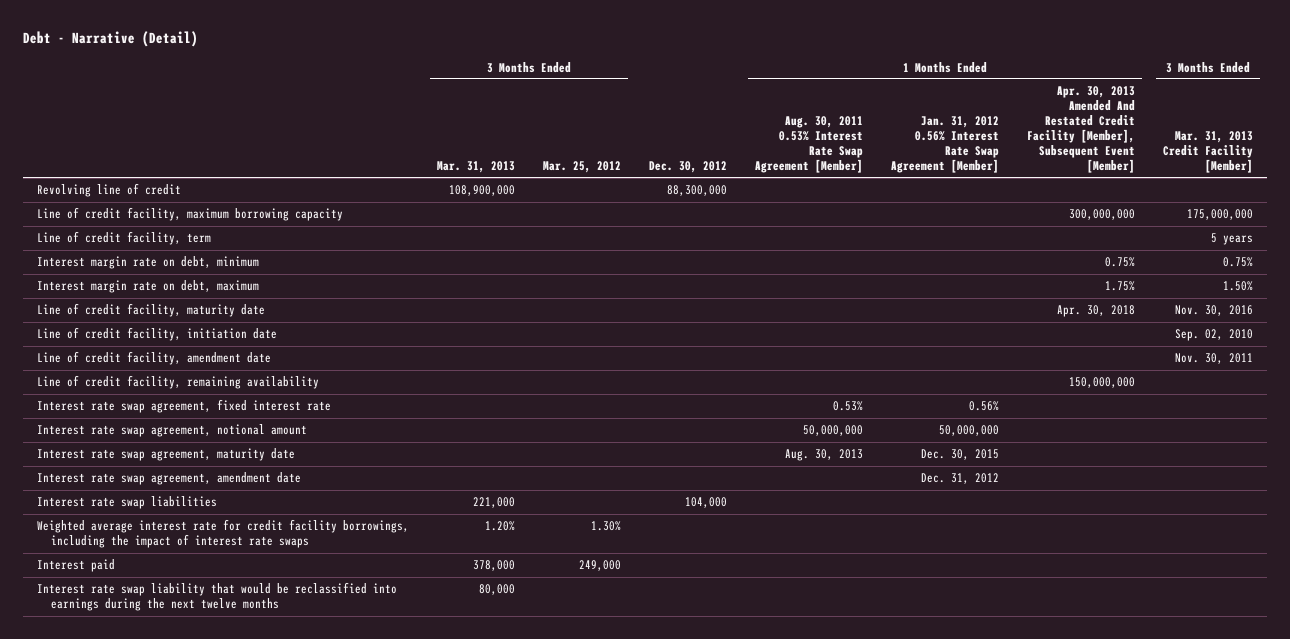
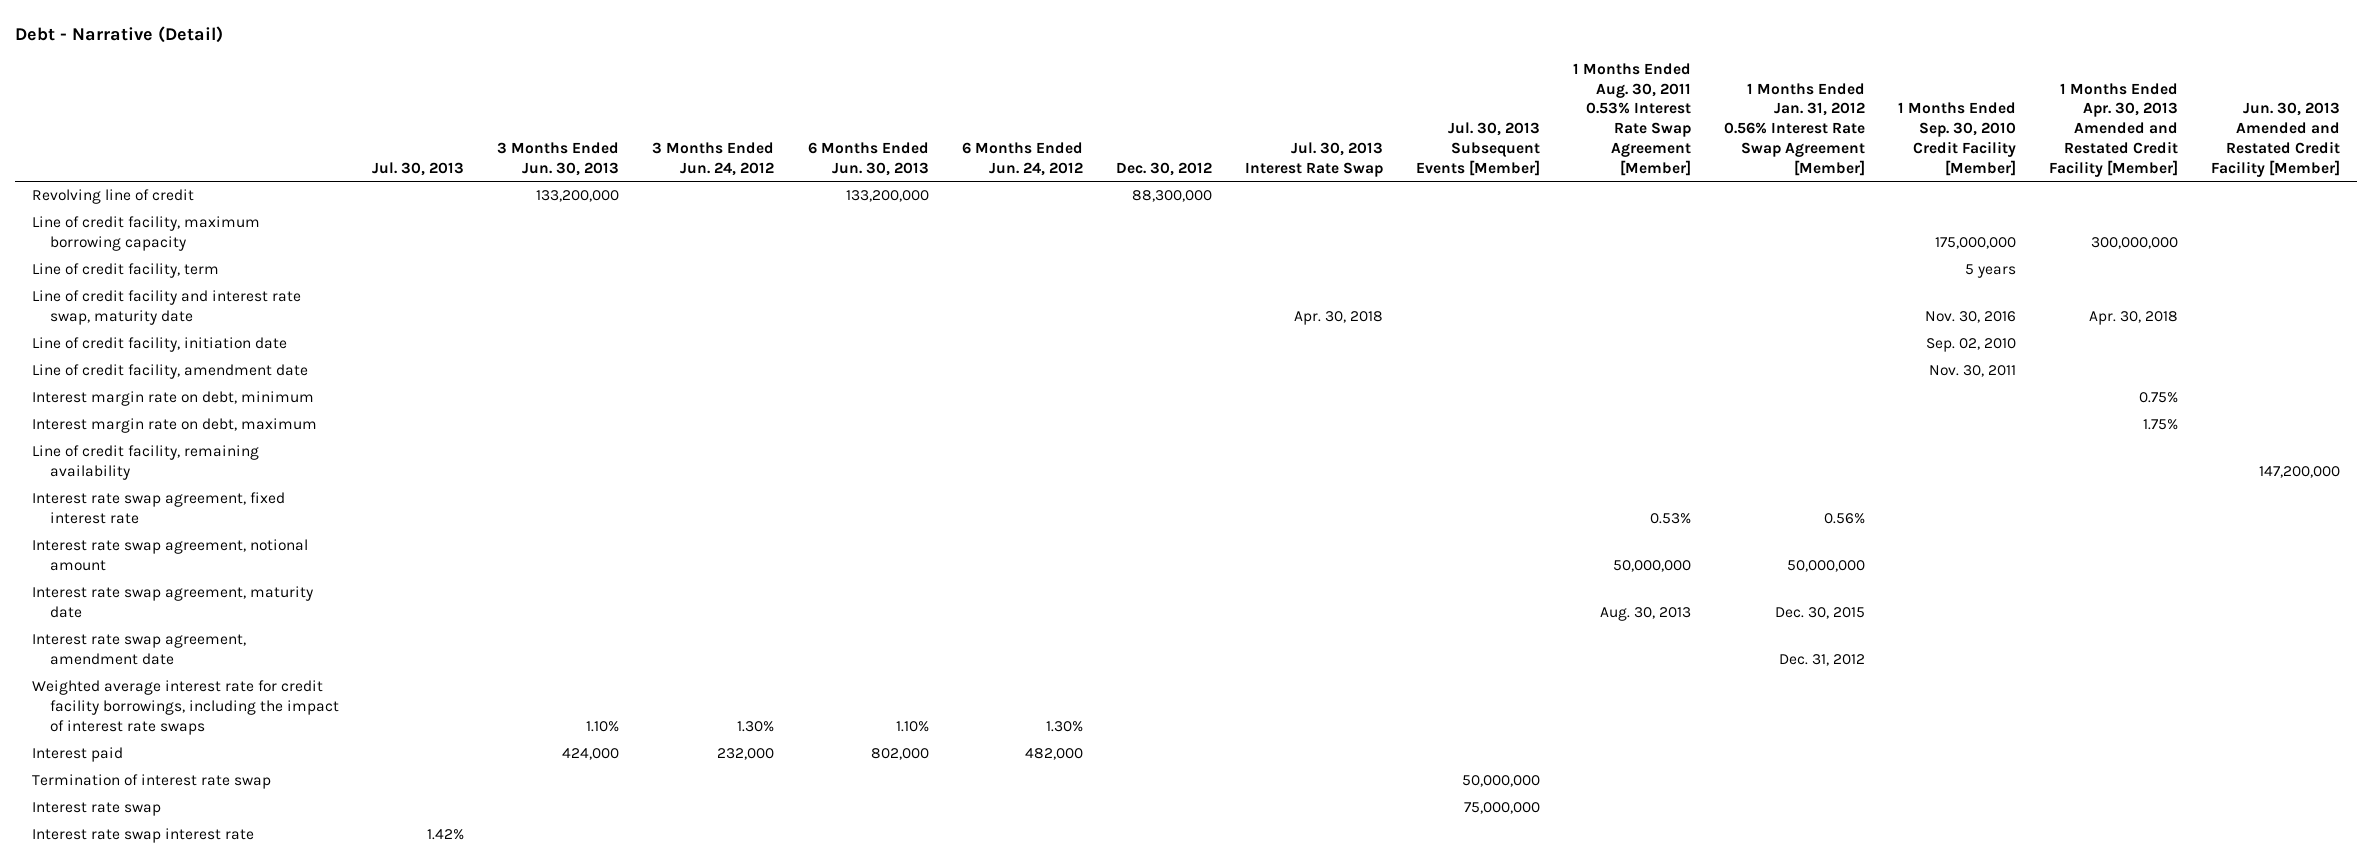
- | 3 Months Ended Mar. 31, 2013 | 3 Months Ended Mar. 25, 2012 | Dec. 30, 2012 | 1 Months Ended Aug. 30, 2011 0.53% Interest Rate Swap Agreement [Member] | 1 Months Ended Jan. 31, 2012 0.56% Interest Rate Swap Agreement [Member] | 1 Months Ended Apr. 30, 2013 Amended And Restated Credit Facility [Member], Subsequent Event [Member] | 3 Months Ended Mar. 31, 2013 Credit Facility [Member]
+ | Jul. 30, 2013 | 3 Months Ended Jun. 30, 2013 | 3 Months Ended Jun. 24, 2012 | 6 Months Ended Jun. 30, 2013 | 6 Months Ended Jun. 24, 2012 | Dec. 30, 2012 | Jul. 30, 2013 Interest Rate Swap | Jul. 30, 2013 Subsequent Events [Member] | 1 Months Ended Aug. 30, 2011 0.53% Interest Rate Swap Agreement [Member] | 1 Months Ended Jan. 31, 2012 0.56% Interest Rate Swap Agreement [Member] | 1 Months Ended Sep. 30, 2010 Credit Facility [Member] | 1 Months Ended Apr. 30, 2013 Amended and Restated Credit Facility [Member] | Jun. 30, 2013 Amended and Restated Credit Facility [Member]
- Line of credit facility, maturity date | | | | | | Apr. 30, 2018 | Nov. 30, 2016
+ Line of credit facility and interest rate swap, maturity date | | | | | | | Apr. 30, 2018 | | | | Nov. 30, 2016 | Apr. 30, 2018 |
moved down: Interest margin rate on debt, minimum | | | | | | | | | | | | 0.75% |
moved down: Interest margin rate on debt, maximum | | | | | | | | | | | | 1.75% |
- Interest rate swap liabilities | 221,000 | | 104,000 | | | |
- Interest rate swap liability that would be reclassified into earnings during the next twelve months | 80,000 | | | | | |
+ Termination of interest rate swap | | | | | | | | 50,000,000 | | | | |
+ Interest rate swap | | | | | | | | 75,000,000 | | | | |
+ Interest rate swap interest rate | 1.42% | | | | | | | | | | | |

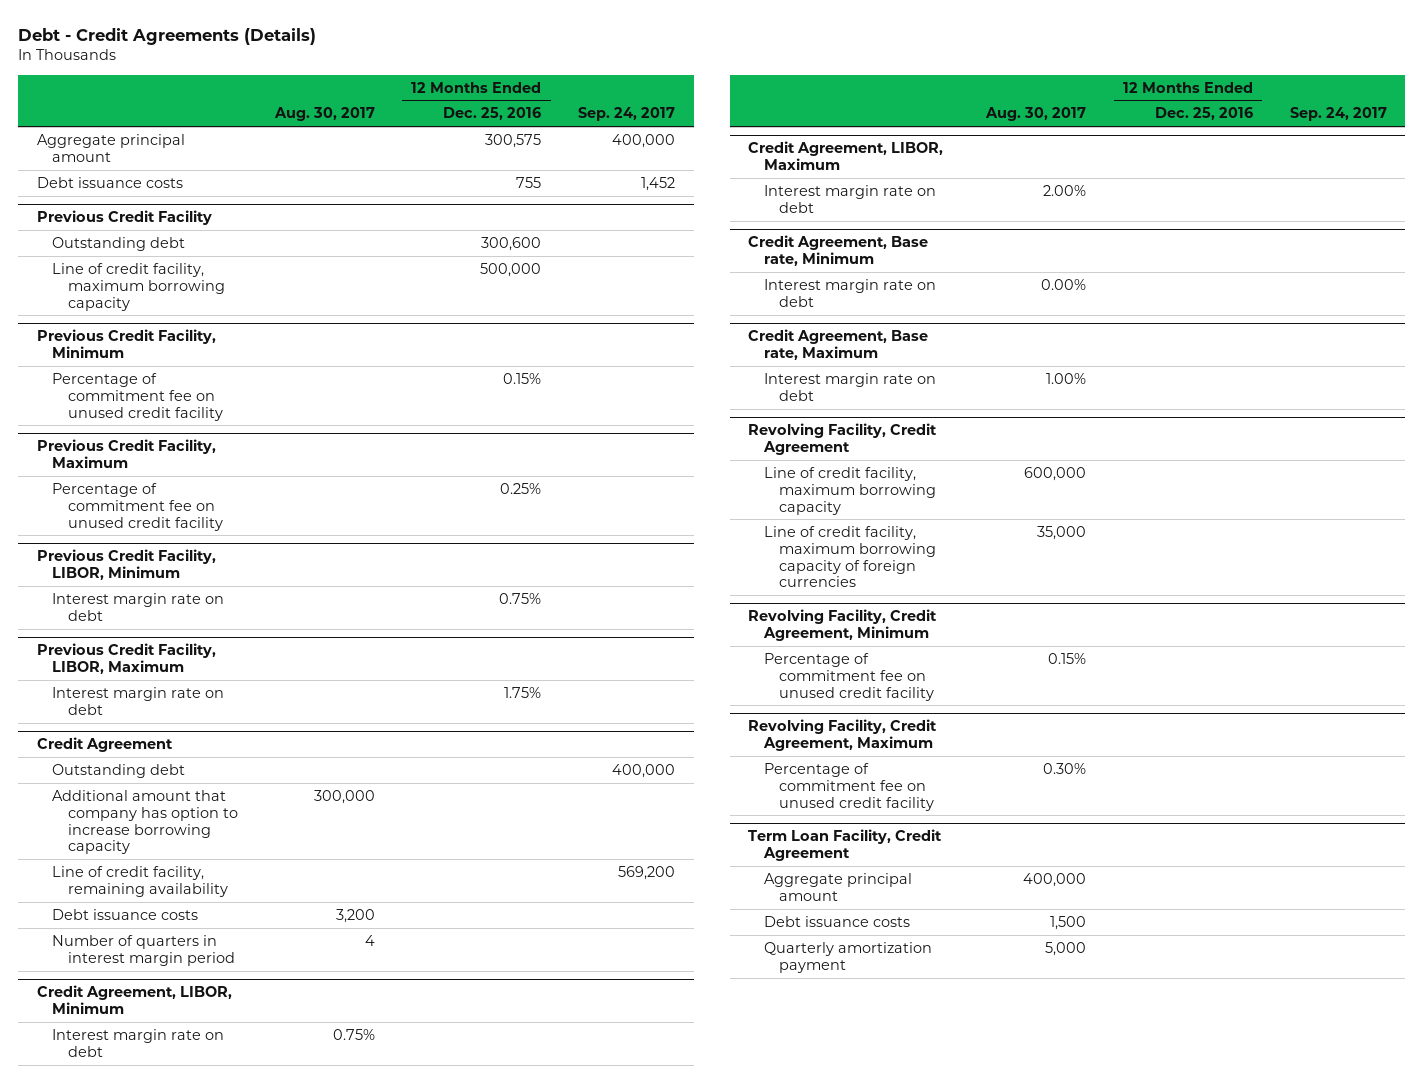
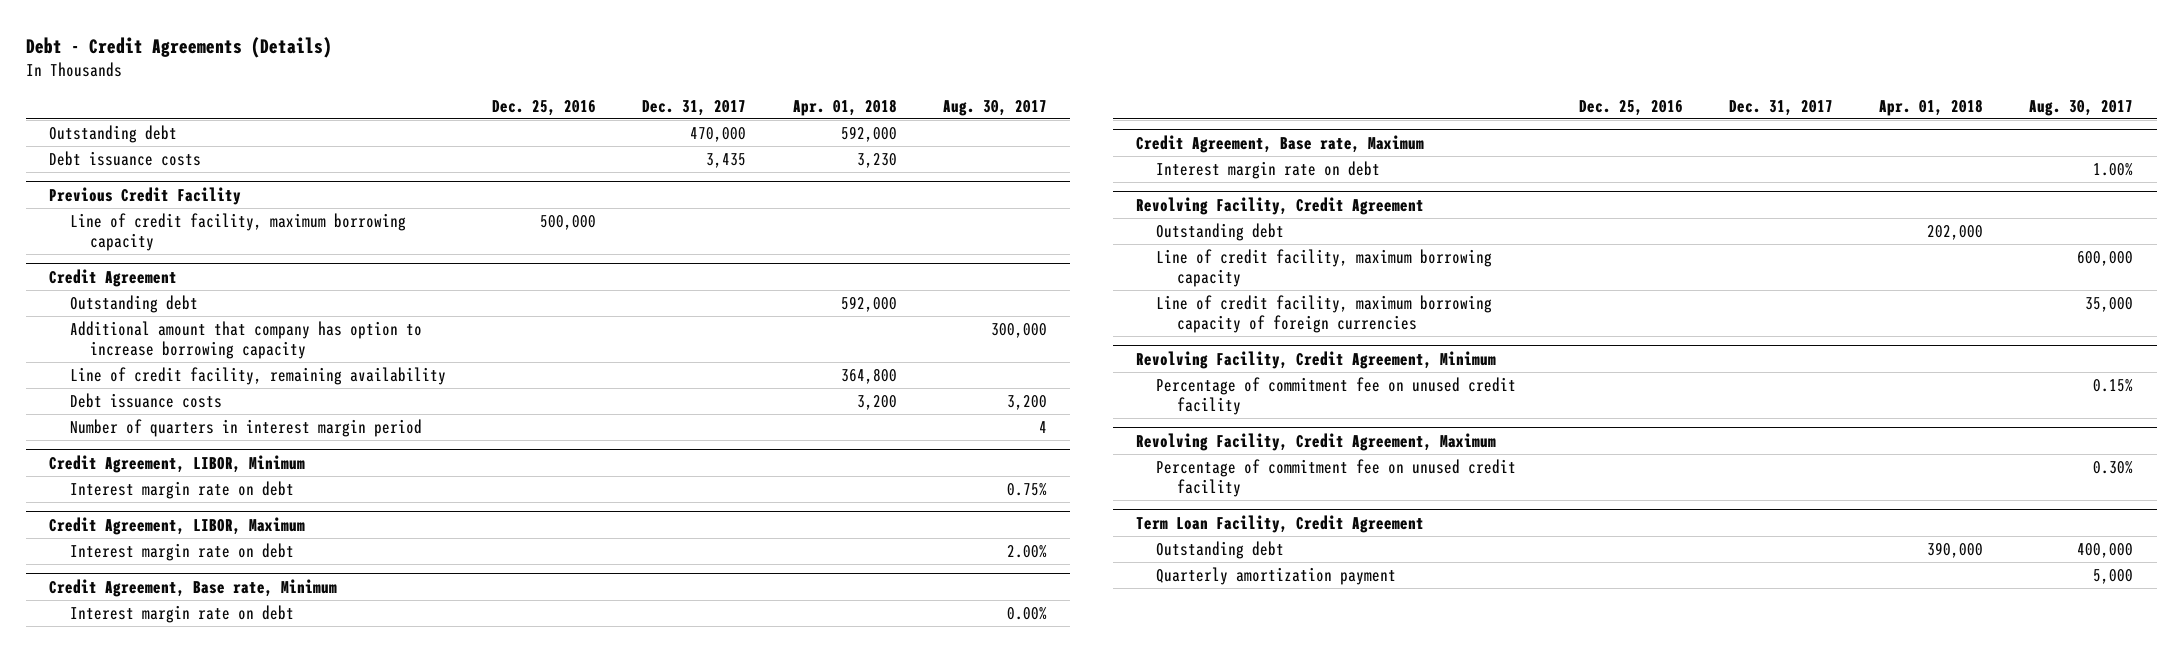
- | Aug. 30, 2017 | 12 Months Ended Dec. 25, 2016 | Sep. 24, 2017
+ | Dec. 25, 2016 | Dec. 31, 2017 | Apr. 01, 2018 | Aug. 30, 2017
- Aggregate principal amount | | 300,575 | 400,000
+ Outstanding debt | | 470,000 | 592,000 |
@ Previous Credit Facility
- Outstanding debt | | 300,600 |
- Previous Credit Facility, Minimum
- Percentage of commitment fee on unused credit facility | | 0.15% |
- Previous Credit Facility, Maximum
- Percentage of commitment fee on unused credit facility | | 0.25% |
- Previous Credit Facility, LIBOR, Minimum
- Interest margin rate on debt | | 0.75% |
- Previous Credit Facility, LIBOR, Maximum
- Interest margin rate on debt | | 1.75% |
@ Revolving Facility, Credit Agreement
+ Outstanding debt | | | 202,000 |
@ Term Loan Facility, Credit Agreement
- Aggregate principal amount | 400,000 | |
- Debt issuance costs | 1,500 | |
+ Outstanding debt | | | 390,000 | 400,000

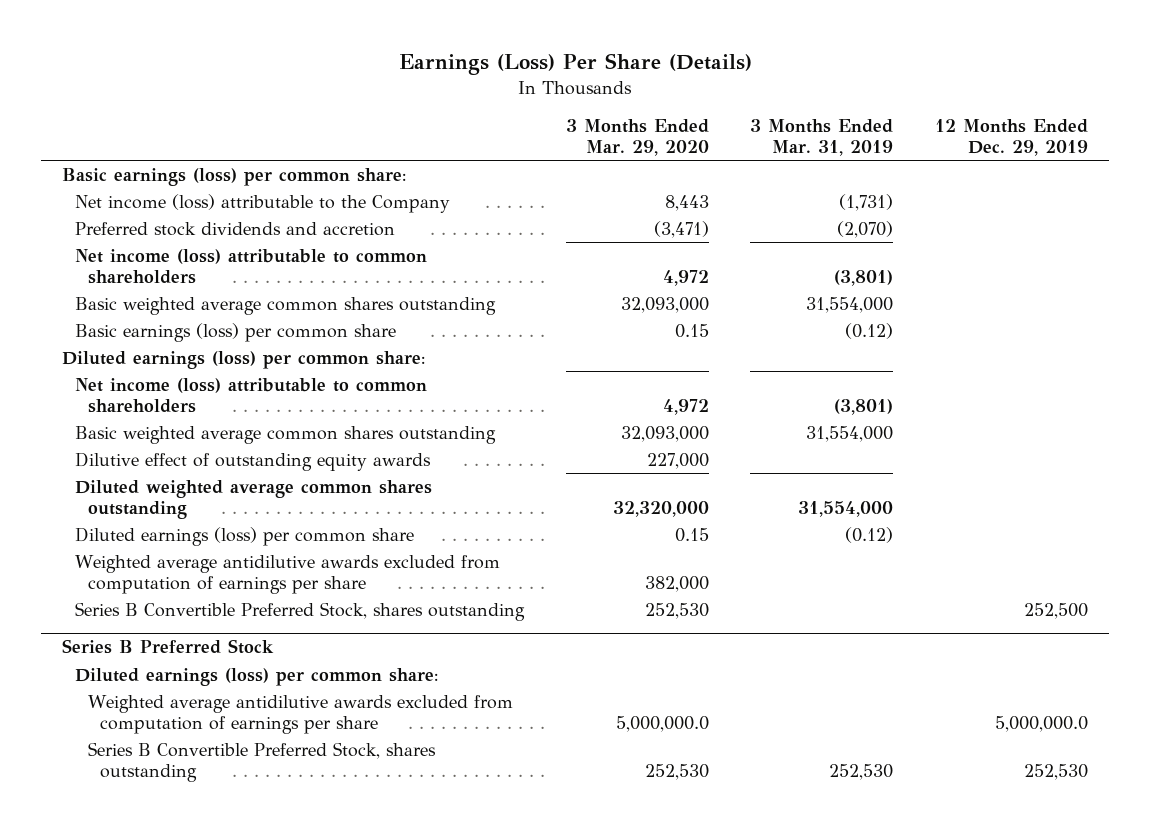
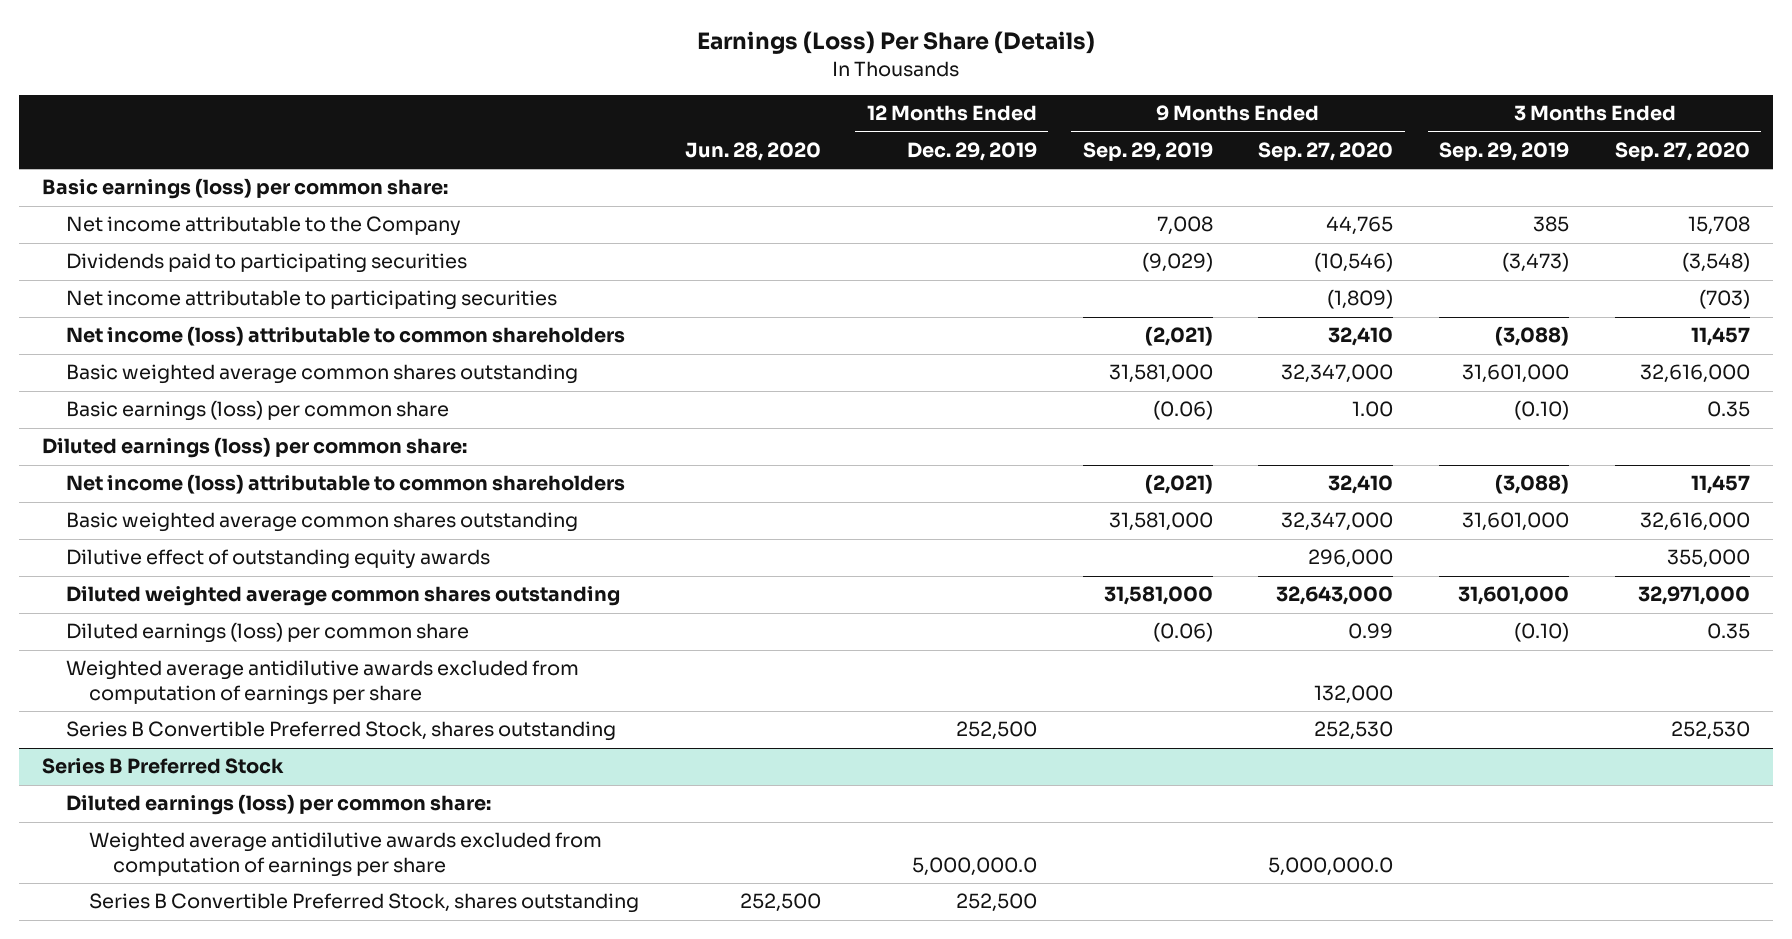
- | 3 Months Ended Mar. 29, 2020 | 3 Months Ended Mar. 31, 2019 | 12 Months Ended Dec. 29, 2019
+ | Jun. 28, 2020 | 12 Months Ended Dec. 29, 2019 | 9 Months Ended Sep. 29, 2019 | 9 Months Ended Sep. 27, 2020 | 3 Months Ended Sep. 29, 2019 | 3 Months Ended Sep. 27, 2020
- Net income (loss) attributable to the Company | 8,443 | (1,731) |
- Preferred stock dividends and accretion | (3,471) | (2,070) |
+ Net income attributable to the Company | | | 7,008 | 44,765 | 385 | 15,708
+ Dividends paid to participating securities | | | (9,029) | (10,546) | (3,473) | (3,548)
+ Net income attributable to participating securities | | | | (1,809) | | (703)
@ Series B Preferred Stock
- Series B Convertible Preferred Stock, shares outstanding | 252,530 | 252,530 | 252,530
+ Series B Convertible Preferred Stock, shares outstanding | 252,500 | 252,500 | | | |

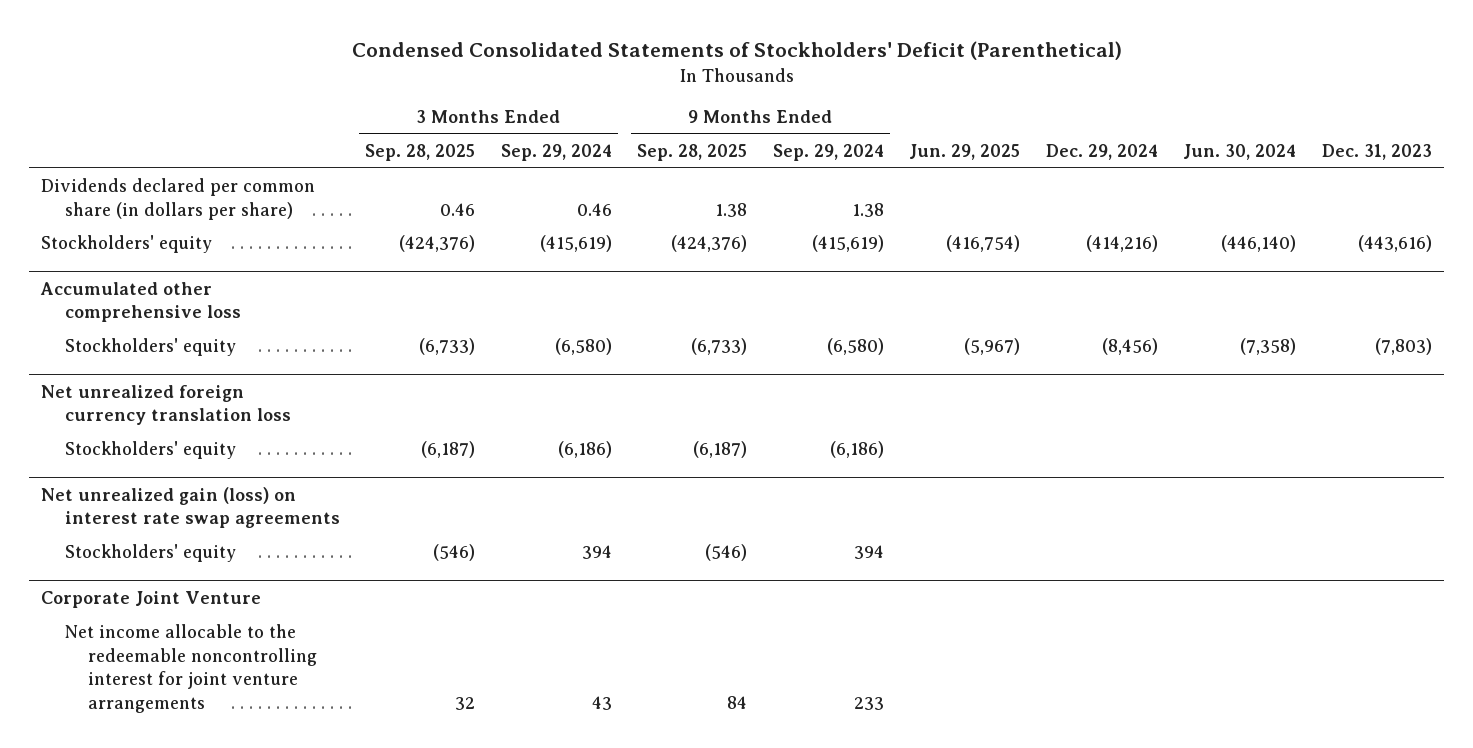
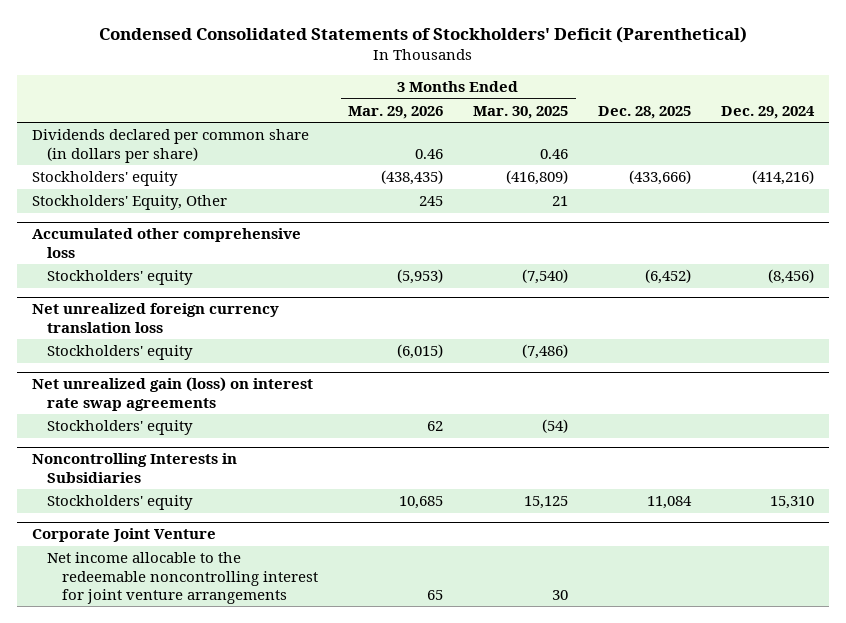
- | 3 Months Ended Sep. 28, 2025 | 3 Months Ended Sep. 29, 2024 | 9 Months Ended Sep. 28, 2025 | 9 Months Ended Sep. 29, 2024 | Jun. 29, 2025 | Dec. 29, 2024 | Jun. 30, 2024 | Dec. 31, 2023
+ | 3 Months Ended Mar. 29, 2026 | 3 Months Ended Mar. 30, 2025 | Dec. 28, 2025 | Dec. 29, 2024
+ Stockholders' Equity, Other | 245 | 21 | |
+ Noncontrolling Interests in Subsidiaries
+ Stockholders' equity | 10,685 | 15,125 | 11,084 | 15,310

